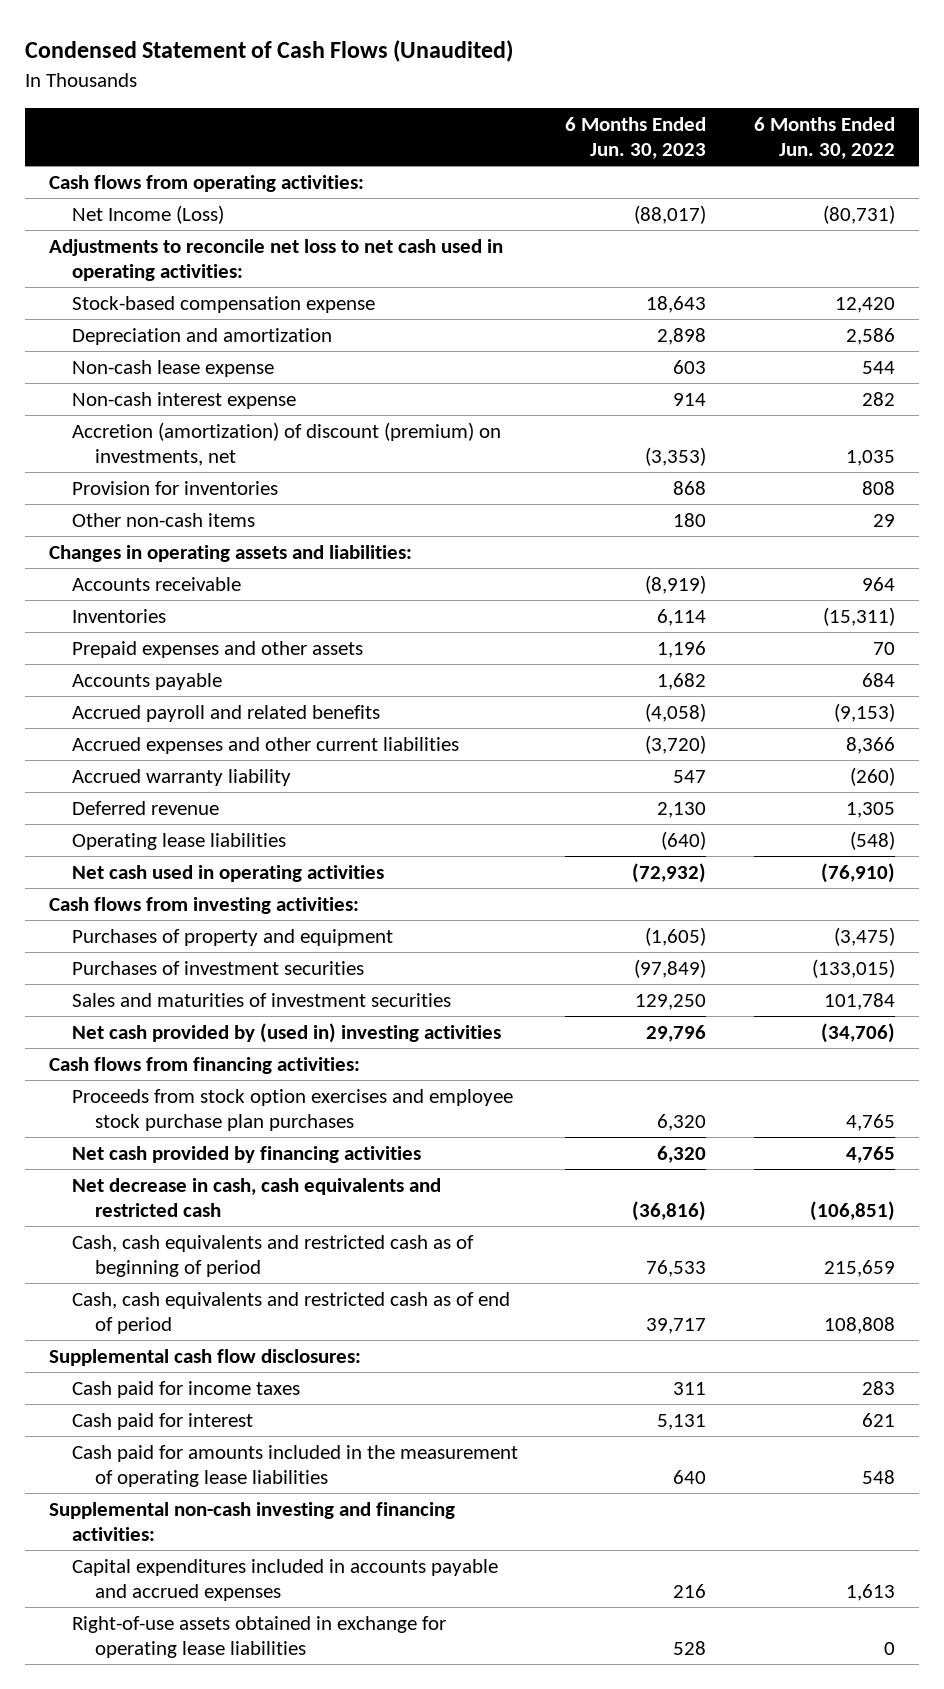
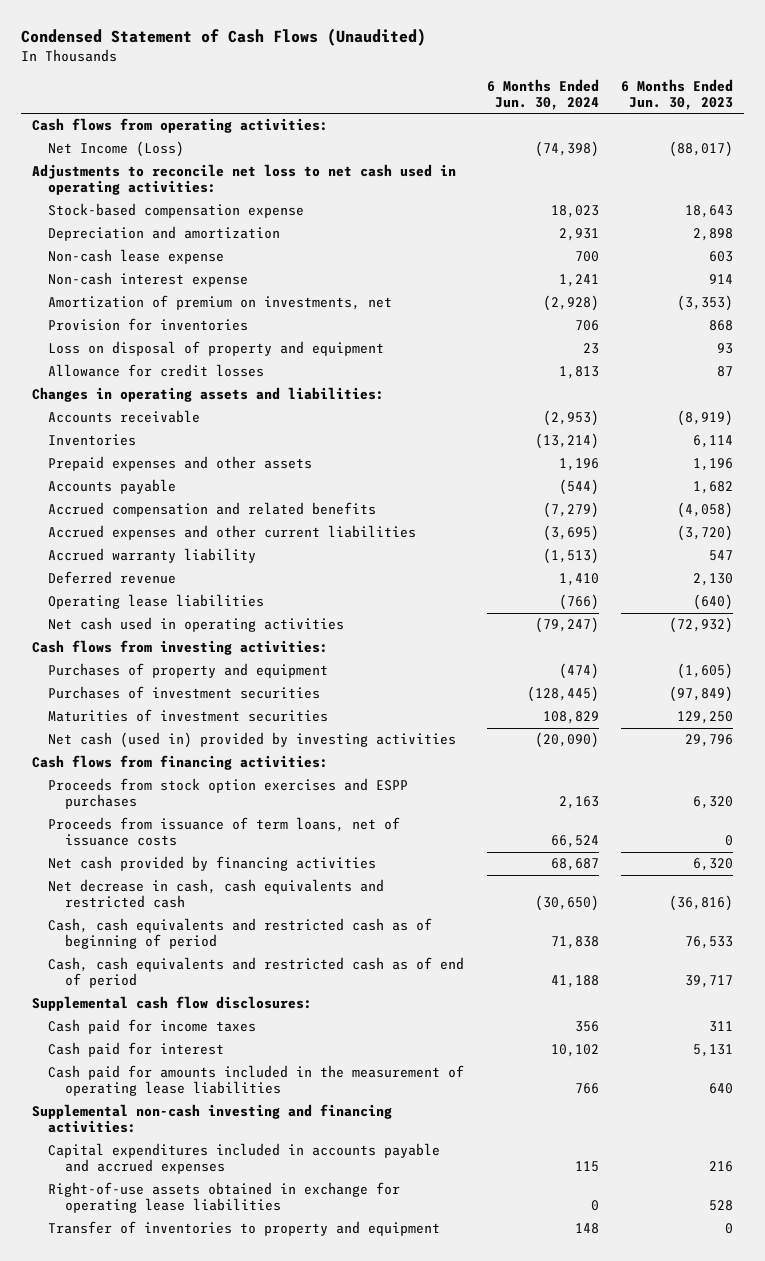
- | 6 Months Ended Jun. 30, 2023 | 6 Months Ended Jun. 30, 2022
+ | 6 Months Ended Jun. 30, 2024 | 6 Months Ended Jun. 30, 2023
- Accretion (amortization) of discount (premium) on investments, net | (3,353) | 1,035
+ Amortization of premium on investments, net | (2,928) | (3,353)
- Other non-cash items | 180 | 29
+ Loss on disposal of property and equipment | 23 | 93
+ Allowance for credit losses | 1,813 | 87
- Accrued payroll and related benefits | (4,058) | (9,153)
+ Accrued compensation and related benefits | (7,279) | (4,058)
- Sales and maturities of investment securities | 129,250 | 101,784
- Net cash provided by (used in) investing activities | 29,796 | (34,706)
+ Maturities of investment securities | 108,829 | 129,250
+ Net cash (used in) provided by investing activities | (20,090) | 29,796
- Proceeds from stock option exercises and employee stock purchase plan purchases | 6,320 | 4,765
+ Proceeds from stock option exercises and ESPP purchases | 2,163 | 6,320
+ Proceeds from issuance of term loans, net of issuance costs | 66,524 | 0
+ Transfer of inventories to property and equipment | 148 | 0

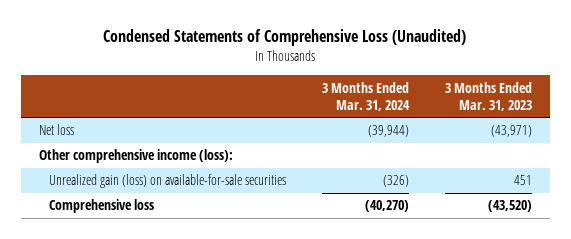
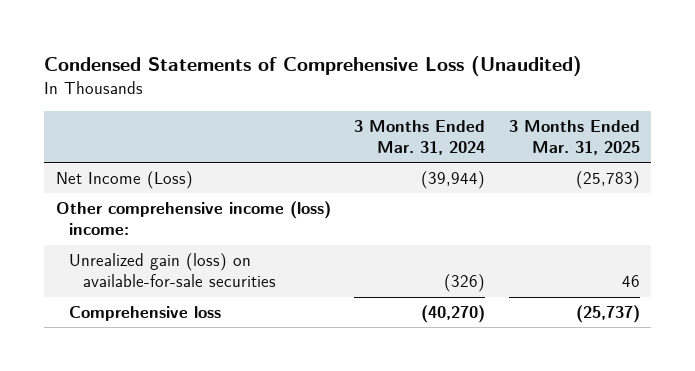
- | 3 Months Ended Mar. 31, 2024 | 3 Months Ended Mar. 31, 2023
+ | 3 Months Ended Mar. 31, 2024 | 3 Months Ended Mar. 31, 2025
- Net loss | (39,944) | (43,971)
- Other comprehensive income (loss):
+ Net Income (Loss) | (39,944) | (25,783)
+ Other comprehensive income (loss) income:

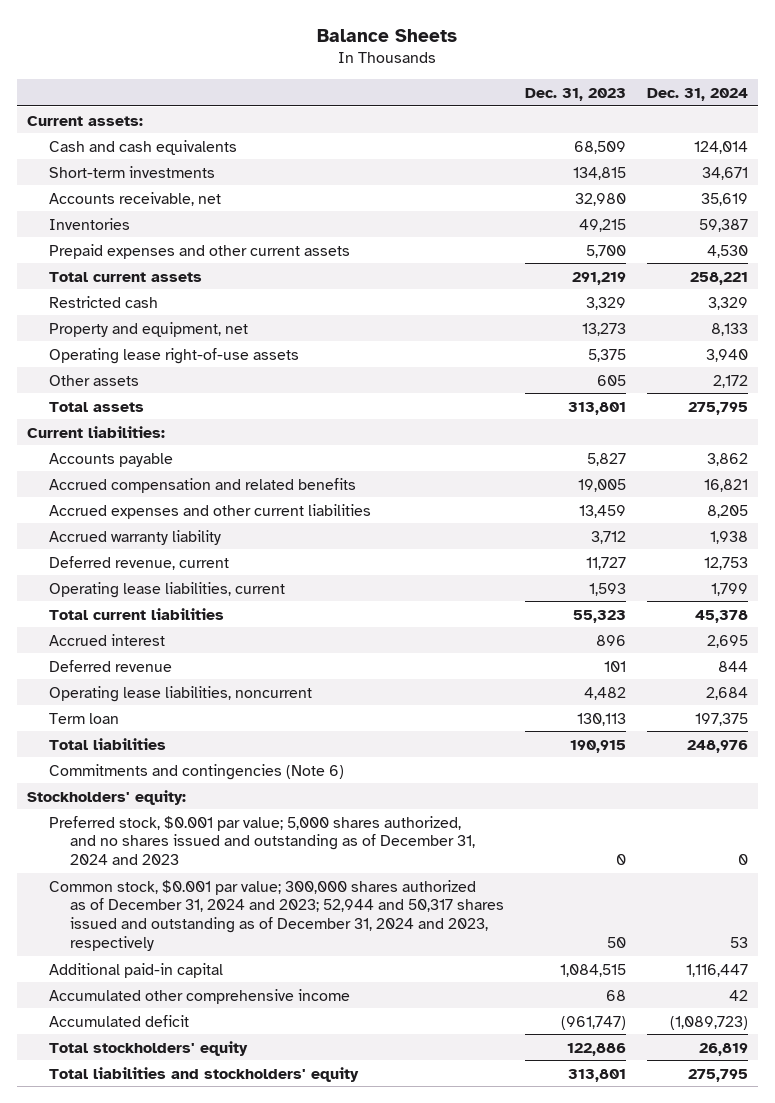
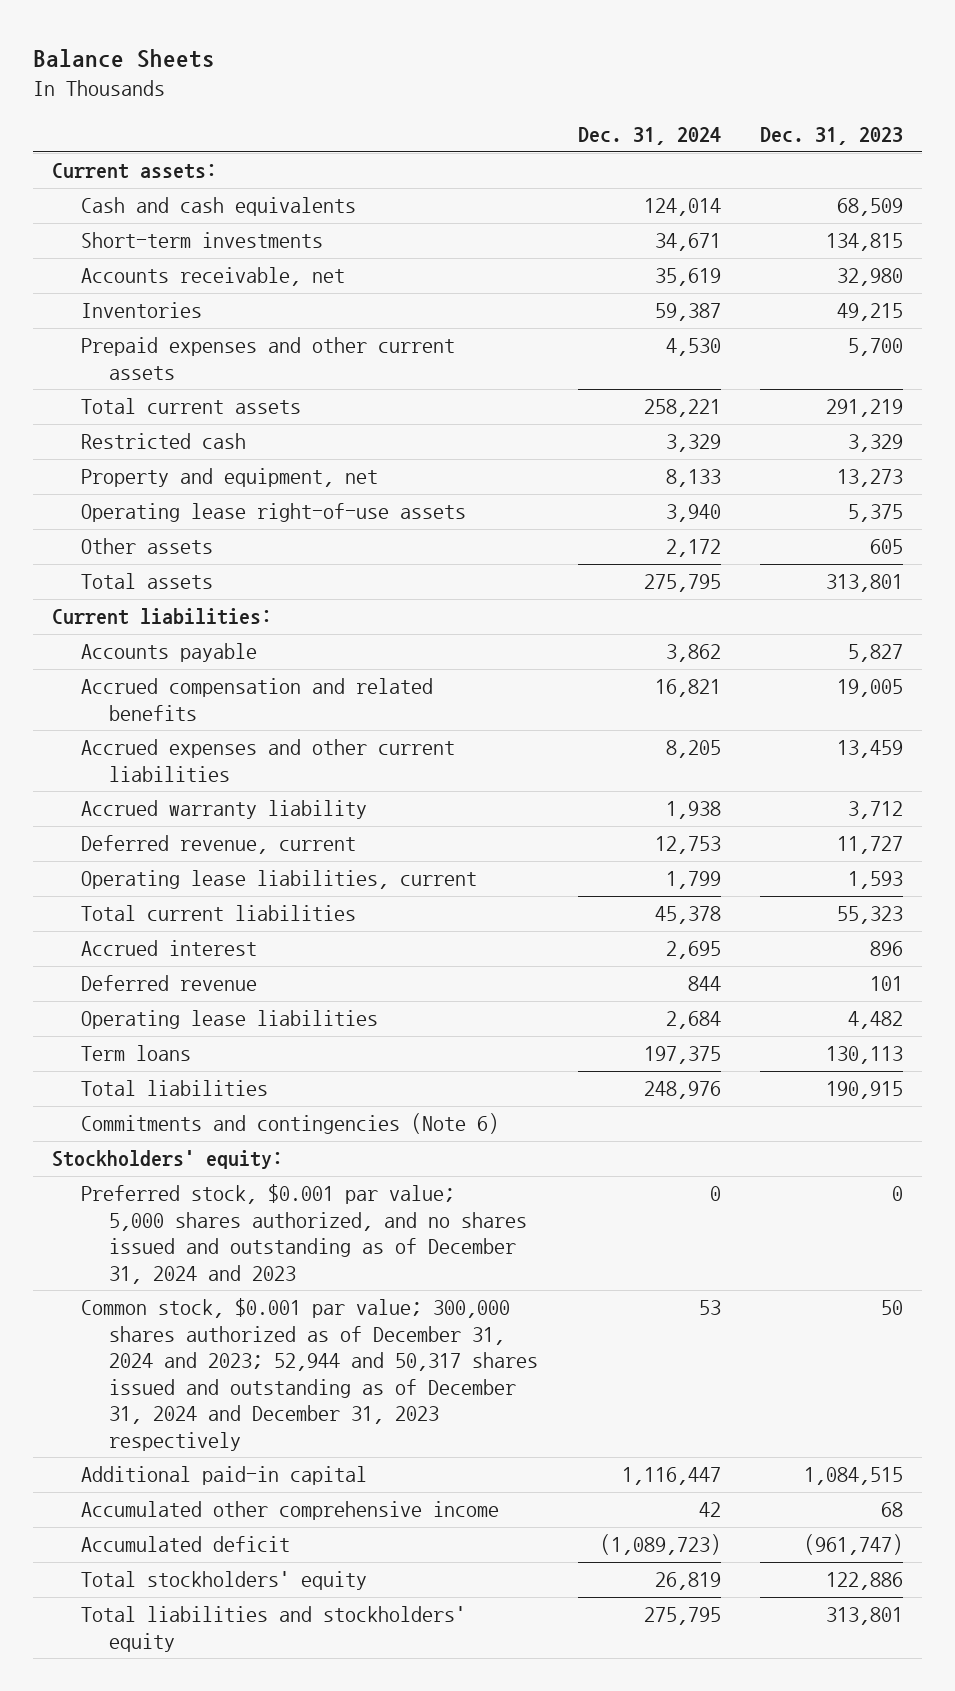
- | Dec. 31, 2023 | Dec. 31, 2024
+ | Dec. 31, 2024 | Dec. 31, 2023
- Operating lease liabilities, noncurrent | 4,482 | 2,684
- Term loan | 130,113 | 197,375
+ Operating lease liabilities | 2,684 | 4,482
+ Term loans | 197,375 | 130,113
- Common stock, $0.001 par value; 300,000 shares authorized as of December 31, 2024 and 2023; 52,944 and 50,317 shares issued and outstanding as of December 31, 2024 and 2023, respectively | 50 | 53
+ Common stock, $0.001 par value; 300,000 shares authorized as of December 31, 2024 and 2023; 52,944 and 50,317 shares issued and outstanding as of December 31, 2024 and December 31, 2023 respectively | 53 | 50

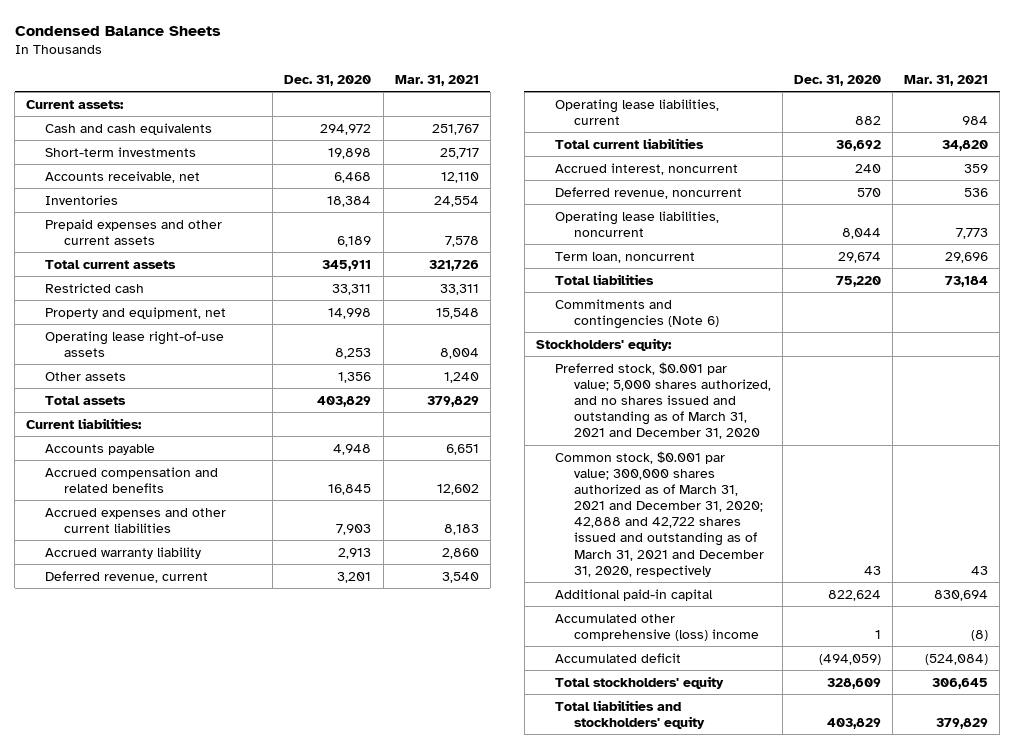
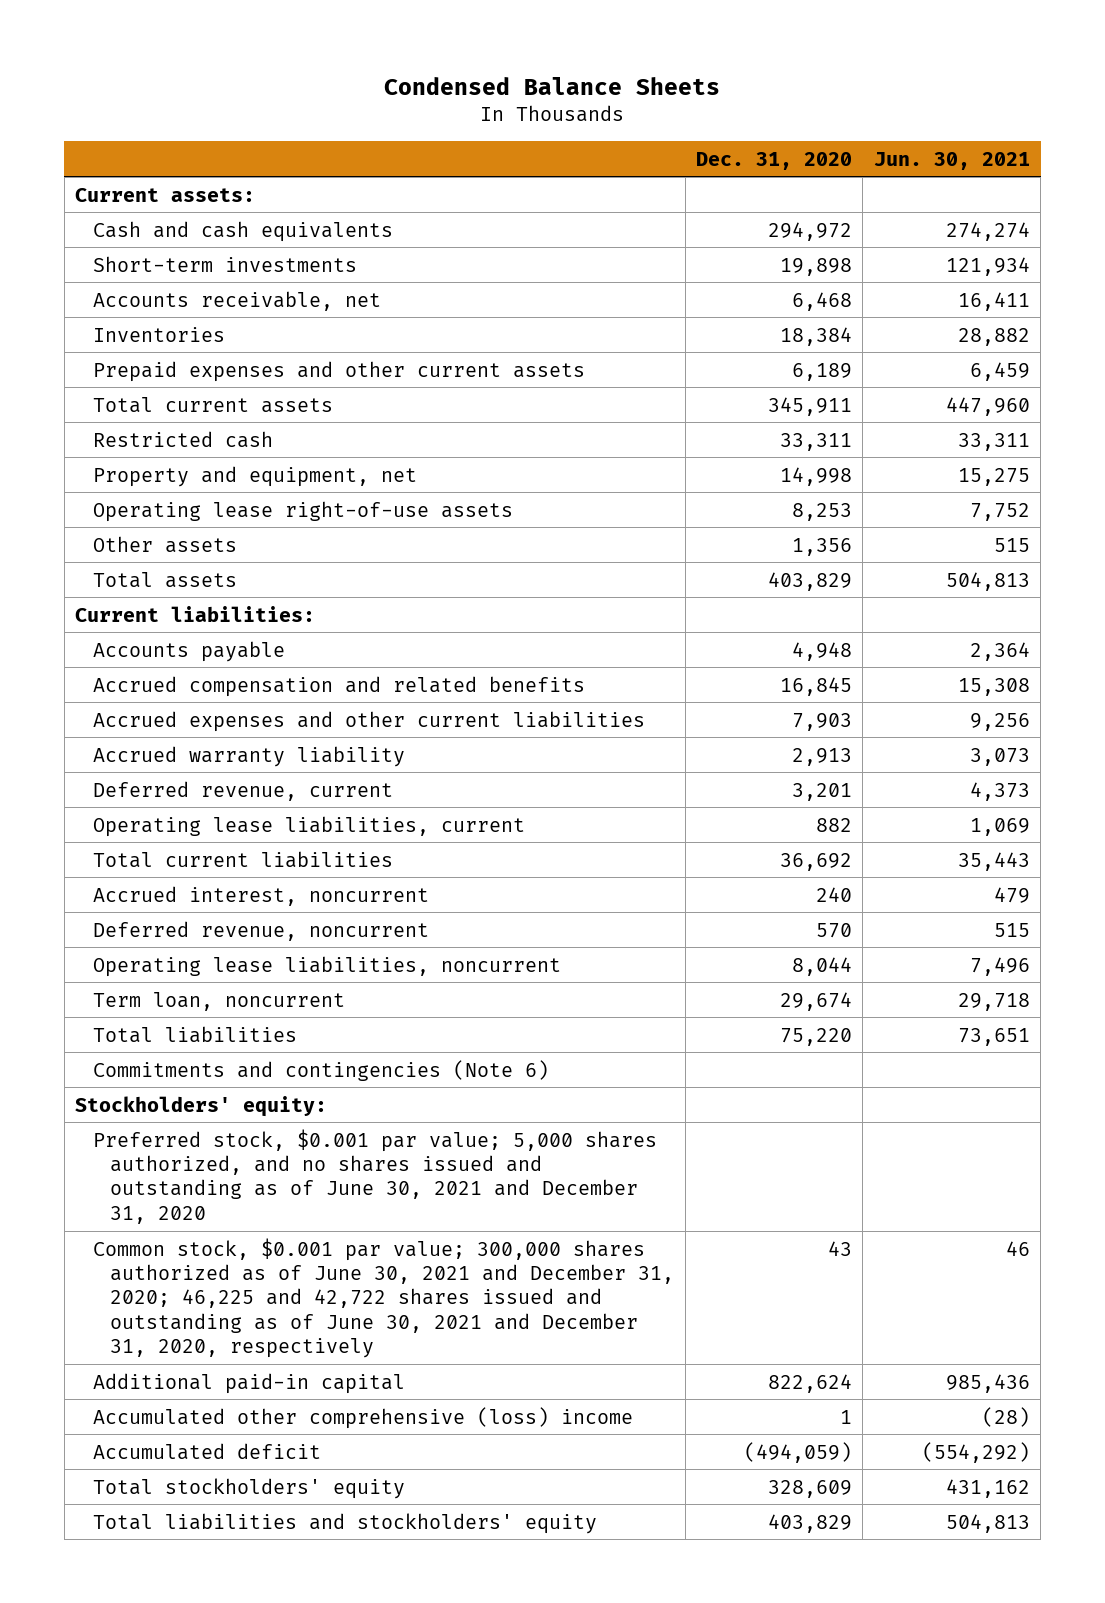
- | Dec. 31, 2020 | Mar. 31, 2021
+ | Dec. 31, 2020 | Jun. 30, 2021
- Preferred stock, $0.001 par value; 5,000 shares authorized, and no shares issued and outstanding as of March 31, 2021 and December 31, 2020
- Common stock, $0.001 par value; 300,000 shares authorized as of March 31, 2021 and December 31, 2020; 42,888 and 42,722 shares issued and outstanding as of March 31, 2021 and December 31, 2020, respectively | 43 | 43
+ Preferred stock, $0.001 par value; 5,000 shares authorized, and no shares issued and outstanding as of June 30, 2021 and December 31, 2020
+ Common stock, $0.001 par value; 300,000 shares authorized as of June 30, 2021 and December 31, 2020; 46,225 and 42,722 shares issued and outstanding as of June 30, 2021 and December 31, 2020, respectively | 43 | 46

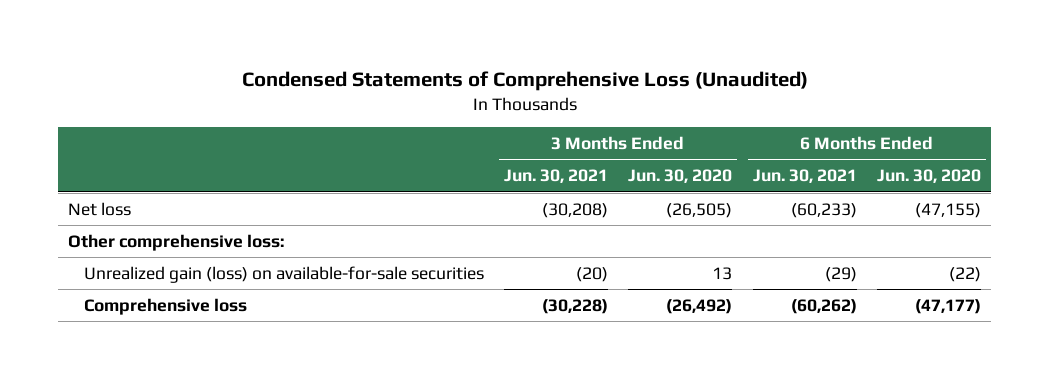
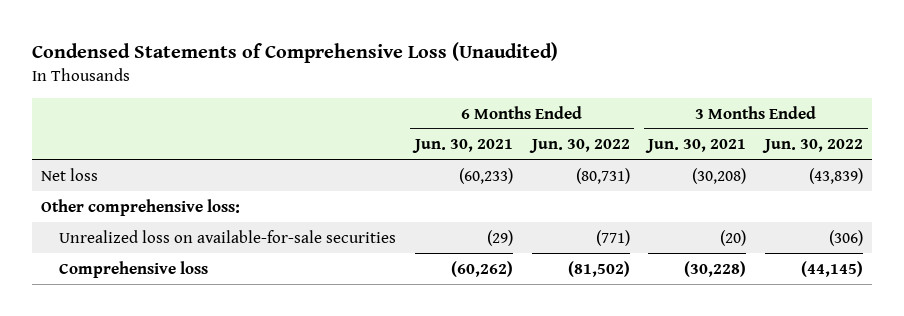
- | 3 Months Ended Jun. 30, 2021 | 3 Months Ended Jun. 30, 2020 | 6 Months Ended Jun. 30, 2021 | 6 Months Ended Jun. 30, 2020
+ | 6 Months Ended Jun. 30, 2021 | 6 Months Ended Jun. 30, 2022 | 3 Months Ended Jun. 30, 2021 | 3 Months Ended Jun. 30, 2022
- Unrealized gain (loss) on available-for-sale securities | (20) | 13 | (29) | (22)
+ Unrealized loss on available-for-sale securities | (29) | (771) | (20) | (306)

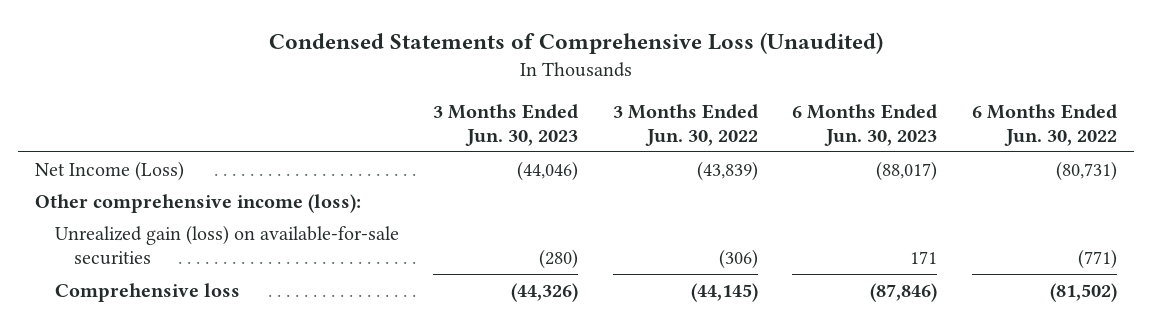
- | 6 Months Ended Jun. 30, 2021 | 6 Months Ended Jun. 30, 2022 | 3 Months Ended Jun. 30, 2021 | 3 Months Ended Jun. 30, 2022
+ | 3 Months Ended Jun. 30, 2023 | 3 Months Ended Jun. 30, 2022 | 6 Months Ended Jun. 30, 2023 | 6 Months Ended Jun. 30, 2022
- Net loss | (60,233) | (80,731) | (30,208) | (43,839)
- Other comprehensive loss:
- Unrealized loss on available-for-sale securities | (29) | (771) | (20) | (306)
+ Net Income (Loss) | (44,046) | (43,839) | (88,017) | (80,731)
+ Other comprehensive income (loss):
+ Unrealized gain (loss) on available-for-sale securities | (280) | (306) | 171 | (771)

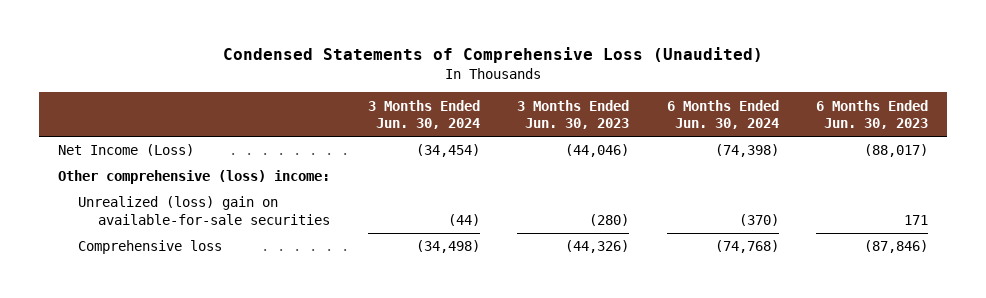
- | 3 Months Ended Jun. 30, 2023 | 3 Months Ended Jun. 30, 2022 | 6 Months Ended Jun. 30, 2023 | 6 Months Ended Jun. 30, 2022
+ | 3 Months Ended Jun. 30, 2024 | 3 Months Ended Jun. 30, 2023 | 6 Months Ended Jun. 30, 2024 | 6 Months Ended Jun. 30, 2023
- Other comprehensive income (loss):
- Unrealized gain (loss) on available-for-sale securities | (280) | (306) | 171 | (771)
+ Other comprehensive (loss) income:
+ Unrealized (loss) gain on available-for-sale securities | (44) | (280) | (370) | 171

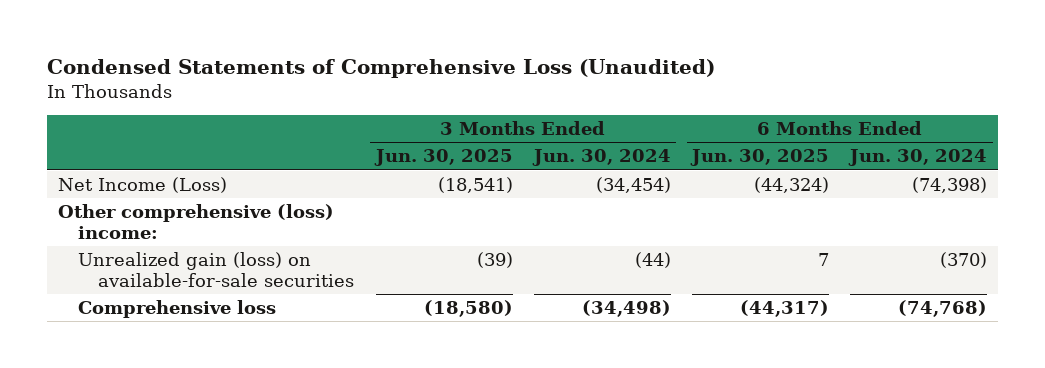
- | 3 Months Ended Jun. 30, 2024 | 3 Months Ended Jun. 30, 2023 | 6 Months Ended Jun. 30, 2024 | 6 Months Ended Jun. 30, 2023
+ | 3 Months Ended Jun. 30, 2025 | 3 Months Ended Jun. 30, 2024 | 6 Months Ended Jun. 30, 2025 | 6 Months Ended Jun. 30, 2024
- Unrealized (loss) gain on available-for-sale securities | (44) | (280) | (370) | 171
+ Unrealized gain (loss) on available-for-sale securities | (39) | (44) | 7 | (370)

